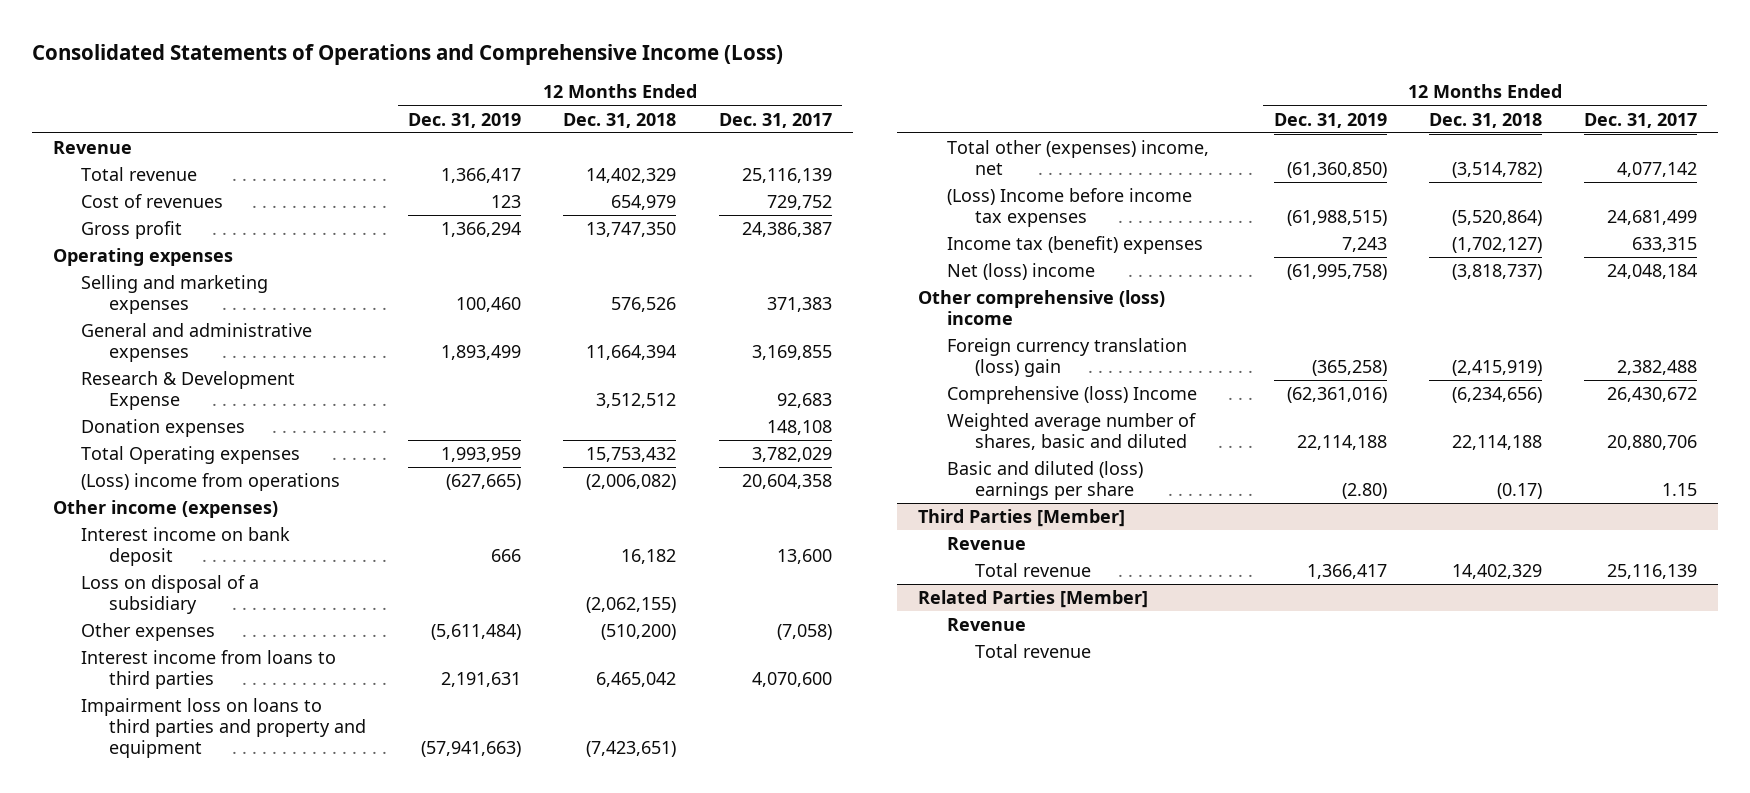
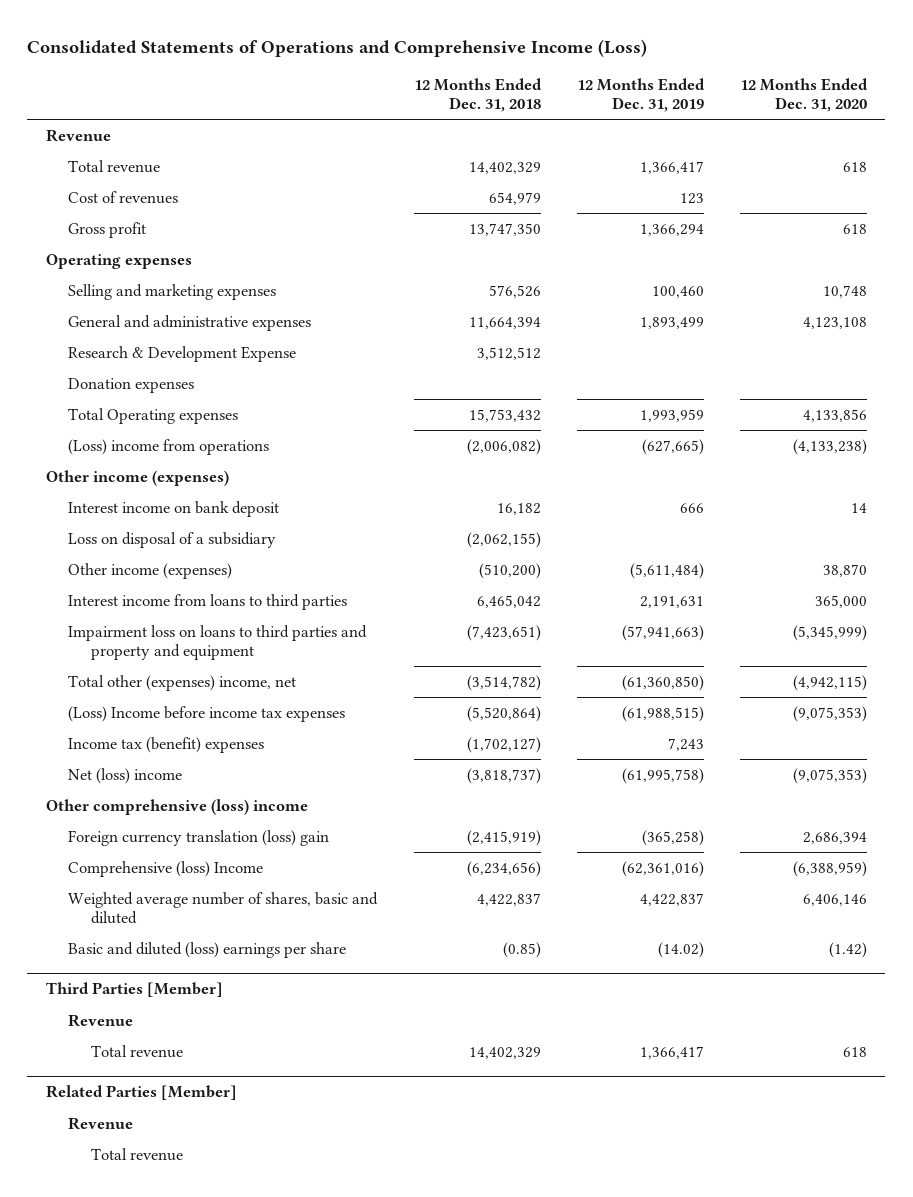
- | 12 Months Ended Dec. 31, 2019 | 12 Months Ended Dec. 31, 2018 | 12 Months Ended Dec. 31, 2017
+ | 12 Months Ended Dec. 31, 2018 | 12 Months Ended Dec. 31, 2019 | 12 Months Ended Dec. 31, 2020
- Other expenses | (5,611,484) | (510,200) | (7,058)
+ Other income (expenses) | (510,200) | (5,611,484) | 38,870
- Weighted average number of shares, basic and diluted | 22,114,188 | 22,114,188 | 20,880,706
- Basic and diluted (loss) earnings per share | (2.80) | (0.17) | 1.15
+ Weighted average number of shares, basic and diluted | 4,422,837 | 4,422,837 | 6,406,146
+ Basic and diluted (loss) earnings per share | (0.85) | (14.02) | (1.42)

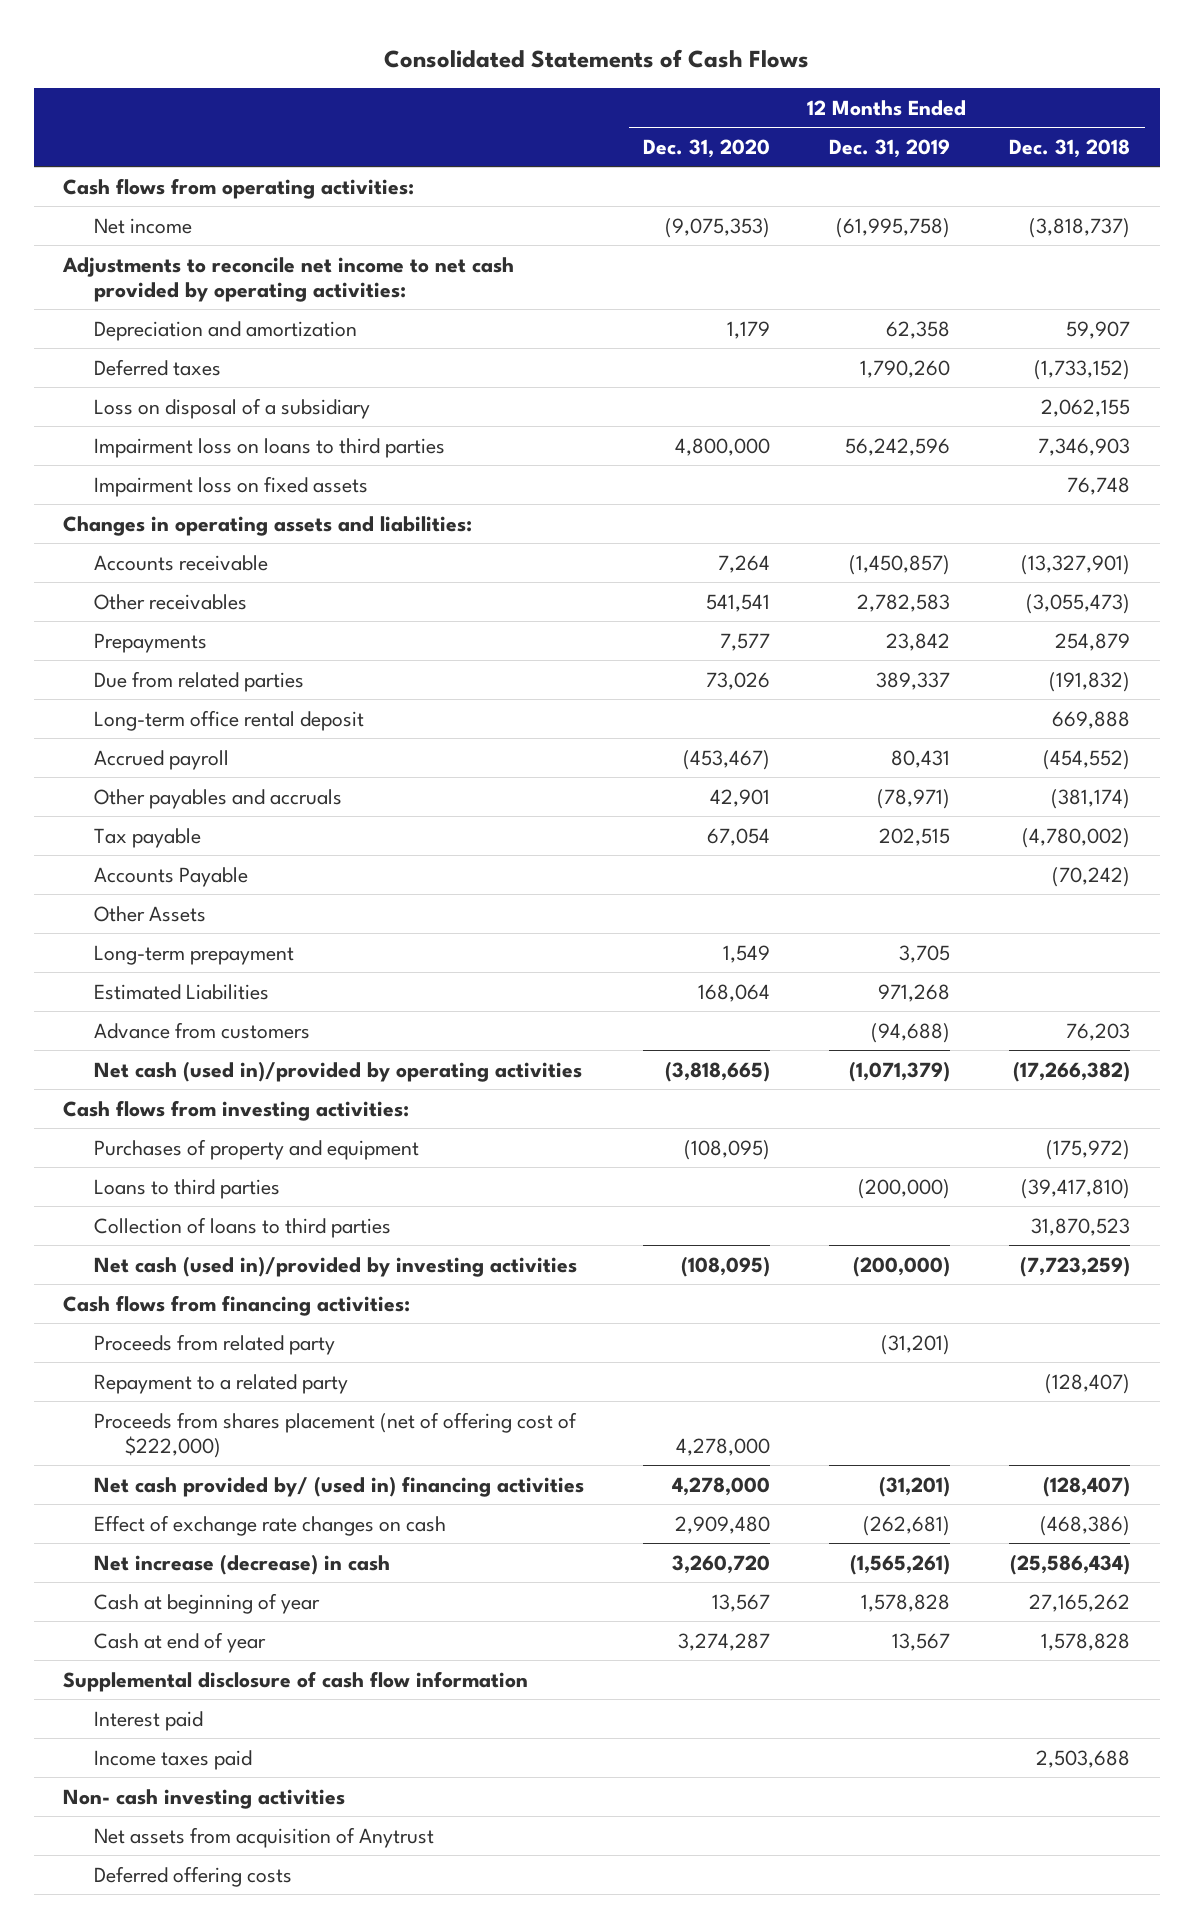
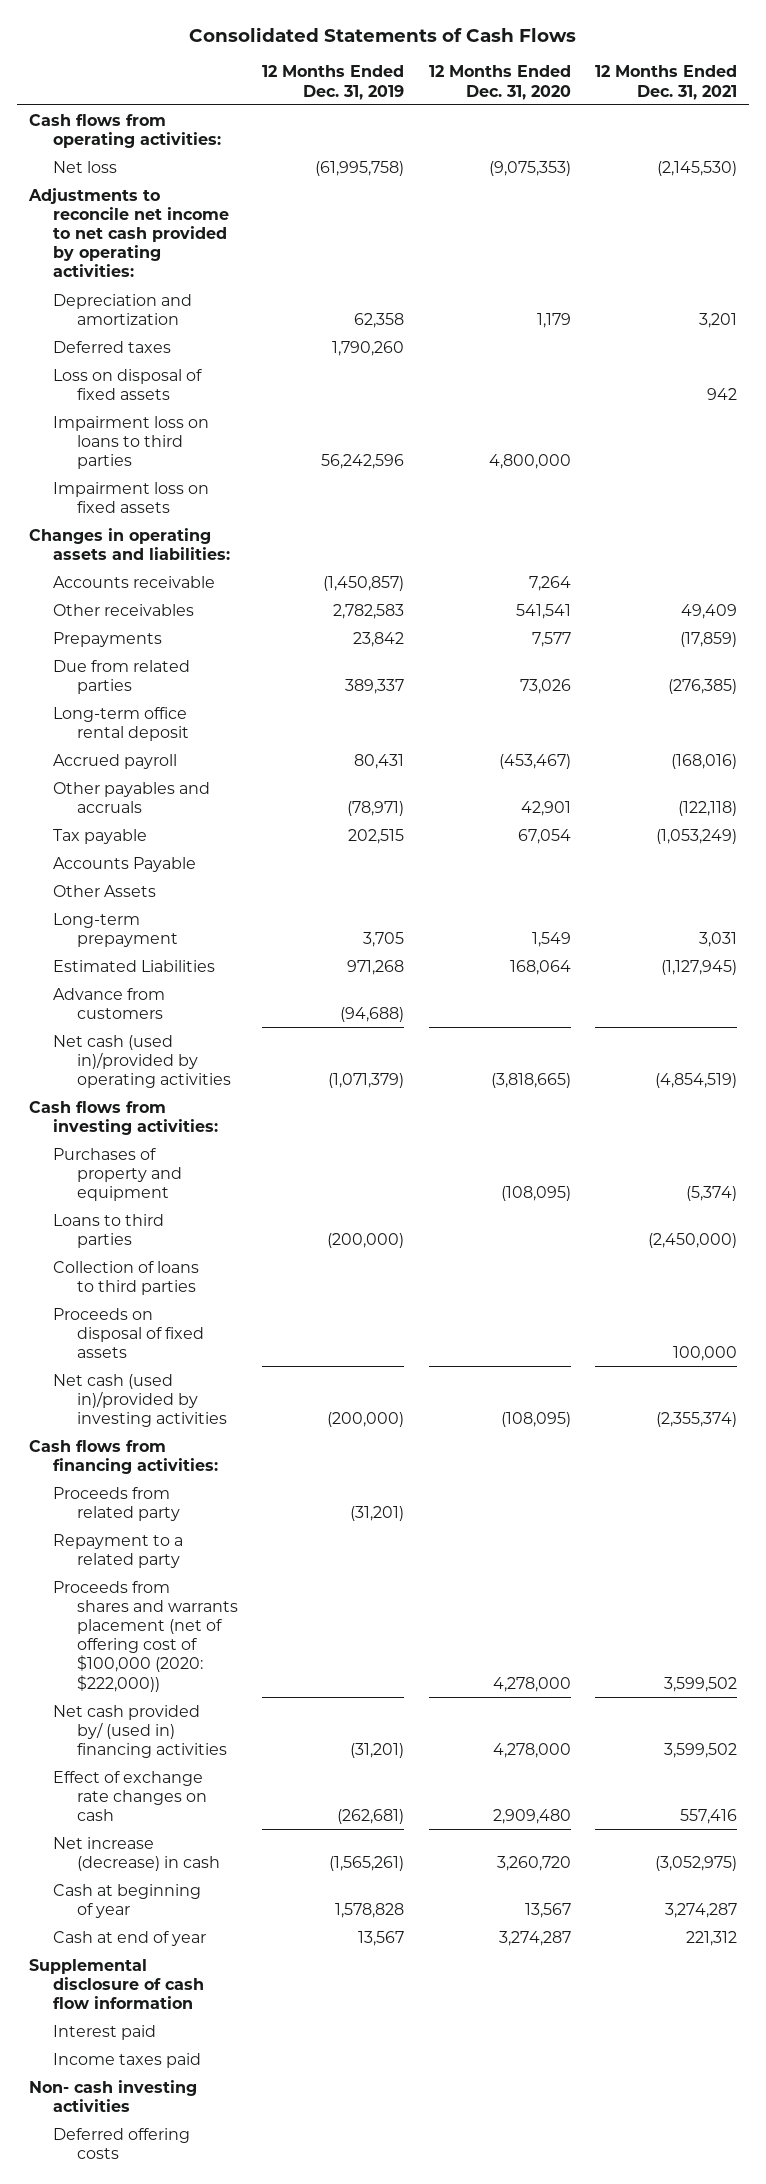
- | 12 Months Ended Dec. 31, 2020 | 12 Months Ended Dec. 31, 2019 | 12 Months Ended Dec. 31, 2018
+ | 12 Months Ended Dec. 31, 2019 | 12 Months Ended Dec. 31, 2020 | 12 Months Ended Dec. 31, 2021
- Net income | (9,075,353) | (61,995,758) | (3,818,737)
+ Net loss | (61,995,758) | (9,075,353) | (2,145,530)
- Loss on disposal of a subsidiary | | | 2,062,155
+ Loss on disposal of fixed assets | | | 942
+ Proceeds on disposal of fixed assets | | | 100,000
- Proceeds from shares placement (net of offering cost of $222,000) | 4,278,000 | |
+ Proceeds from shares and warrants placement (net of offering cost of $100,000 (2020: $222,000)) | | 4,278,000 | 3,599,502
- Net assets from acquisition of Anytrust

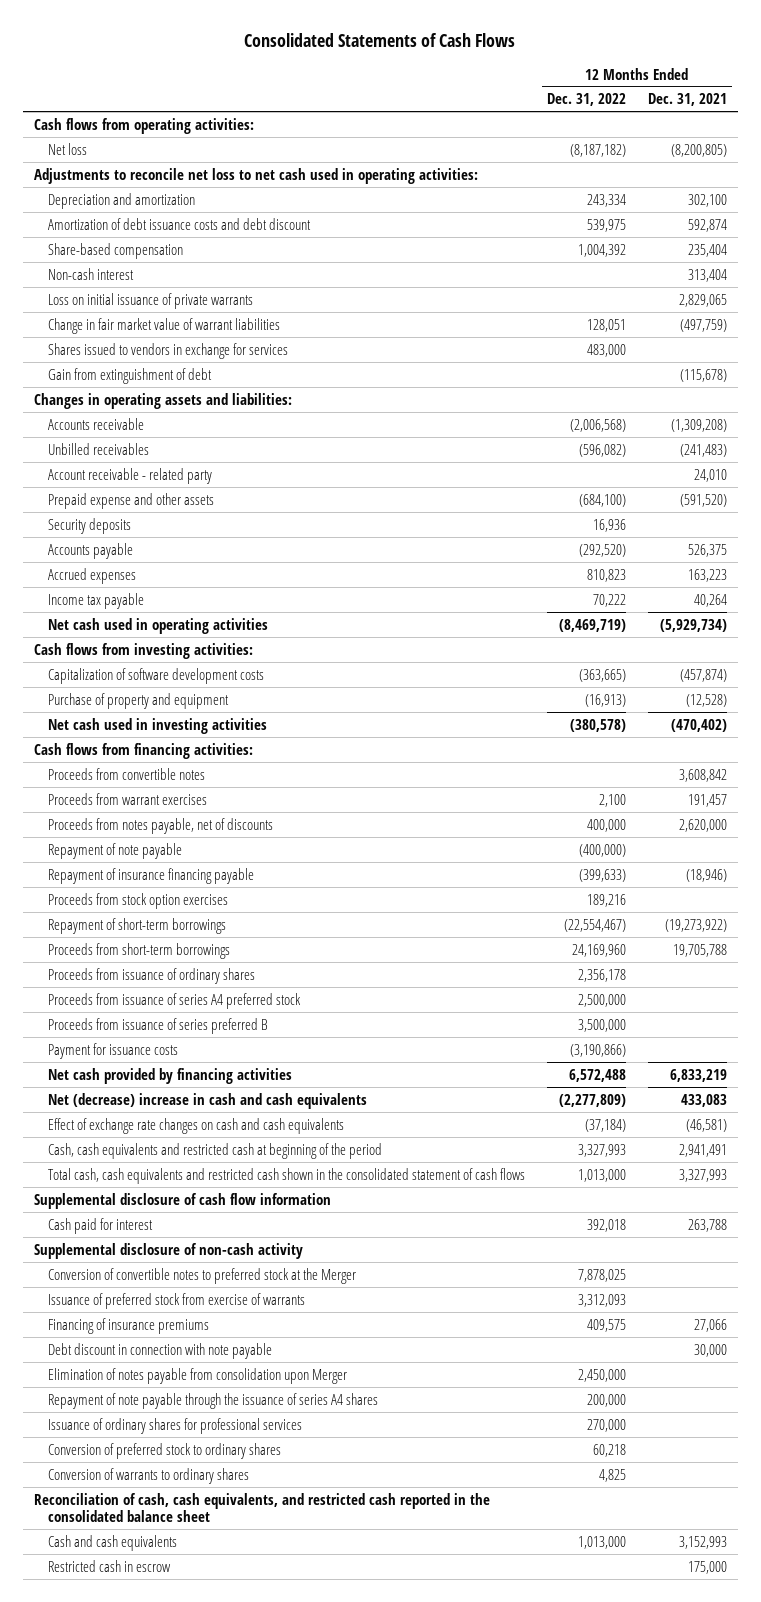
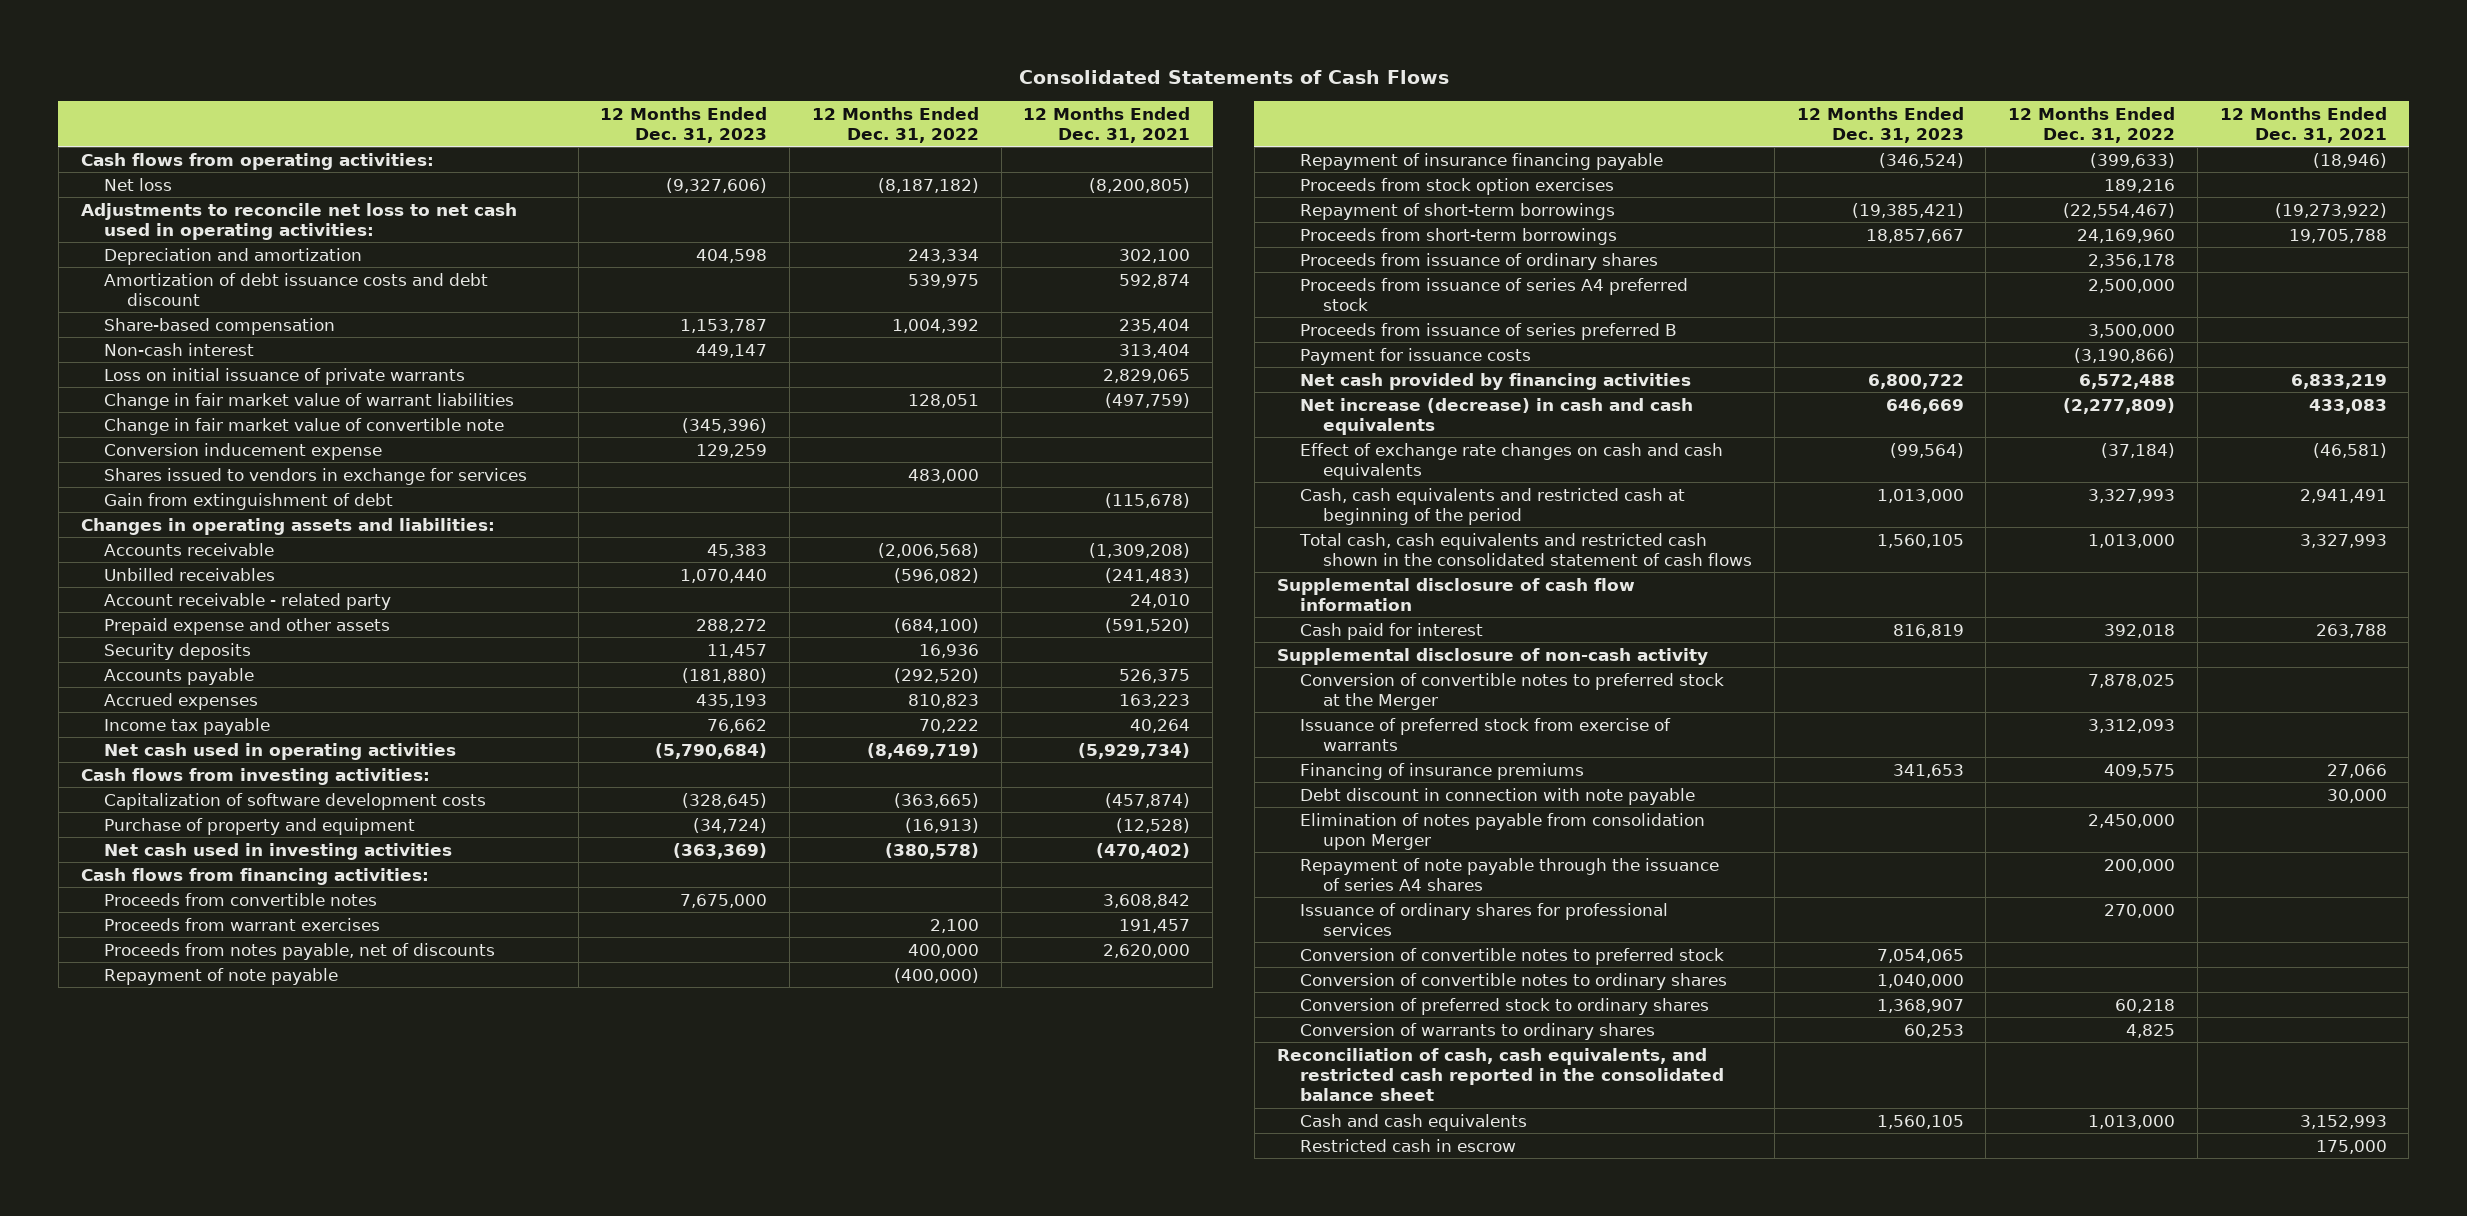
- | 12 Months Ended Dec. 31, 2022 | 12 Months Ended Dec. 31, 2021
+ | 12 Months Ended Dec. 31, 2023 | 12 Months Ended Dec. 31, 2022 | 12 Months Ended Dec. 31, 2021
+ Change in fair market value of convertible note | (345,396) | |
+ Conversion inducement expense | 129,259 | |
- Net (decrease) increase in cash and cash equivalents | (2,277,809) | 433,083
+ Net increase (decrease) in cash and cash equivalents | 646,669 | (2,277,809) | 433,083
+ Conversion of convertible notes to preferred stock | 7,054,065 | |
+ Conversion of convertible notes to ordinary shares | 1,040,000 | |

